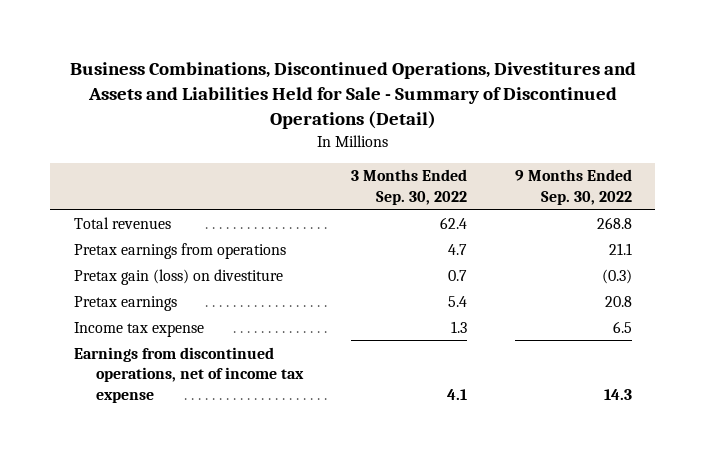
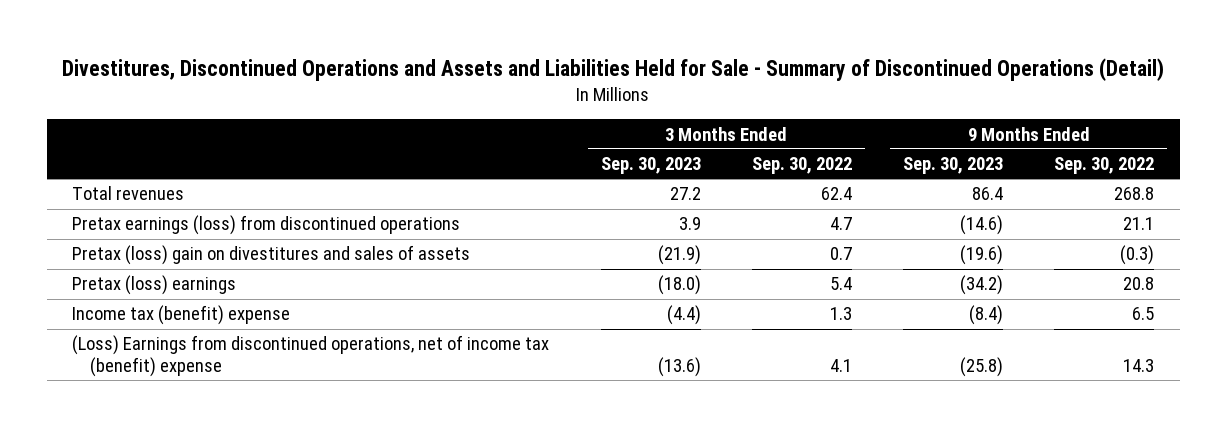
- Business Combinations, Discontinued Operations, Divestitures and Assets and Liabilities Held for Sale - Summary of Discontinued Operations (Detail)
+ Divestitures, Discontinued Operations and Assets and Liabilities Held for Sale - Summary of Discontinued Operations (Detail)
- | 3 Months Ended Sep. 30, 2022 | 9 Months Ended Sep. 30, 2022
+ | 3 Months Ended Sep. 30, 2023 | 3 Months Ended Sep. 30, 2022 | 9 Months Ended Sep. 30, 2023 | 9 Months Ended Sep. 30, 2022
- Pretax earnings from operations | 4.7 | 21.1
- Pretax gain (loss) on divestiture | 0.7 | (0.3)
- Pretax earnings | 5.4 | 20.8
- Income tax expense | 1.3 | 6.5
- Earnings from discontinued operations, net of income tax expense | 4.1 | 14.3
+ Pretax earnings (loss) from discontinued operations | 3.9 | 4.7 | (14.6) | 21.1
+ Pretax (loss) gain on divestitures and sales of assets | (21.9) | 0.7 | (19.6) | (0.3)
+ Pretax (loss) earnings | (18.0) | 5.4 | (34.2) | 20.8
+ Income tax (benefit) expense | (4.4) | 1.3 | (8.4) | 6.5
+ (Loss) Earnings from discontinued operations, net of income tax (benefit) expense | (13.6) | 4.1 | (25.8) | 14.3

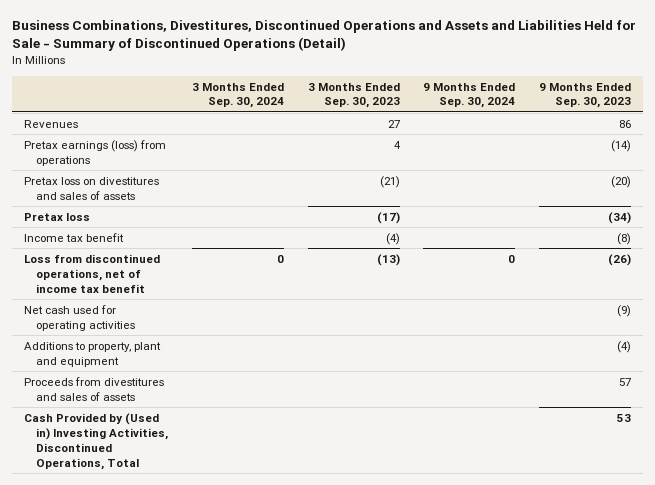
- Divestitures, Discontinued Operations and Assets and Liabilities Held for Sale - Summary of Discontinued Operations (Detail)
+ Business Combinations, Divestitures, Discontinued Operations and Assets and Liabilities Held for Sale - Summary of Discontinued Operations (Detail)
- | 3 Months Ended Sep. 30, 2023 | 3 Months Ended Sep. 30, 2022 | 9 Months Ended Sep. 30, 2023 | 9 Months Ended Sep. 30, 2022
+ | 3 Months Ended Sep. 30, 2024 | 3 Months Ended Sep. 30, 2023 | 9 Months Ended Sep. 30, 2024 | 9 Months Ended Sep. 30, 2023
- Total revenues | 27.2 | 62.4 | 86.4 | 268.8
- Pretax earnings (loss) from discontinued operations | 3.9 | 4.7 | (14.6) | 21.1
- Pretax (loss) gain on divestitures and sales of assets | (21.9) | 0.7 | (19.6) | (0.3)
- Pretax (loss) earnings | (18.0) | 5.4 | (34.2) | 20.8
- Income tax (benefit) expense | (4.4) | 1.3 | (8.4) | 6.5
- (Loss) Earnings from discontinued operations, net of income tax (benefit) expense | (13.6) | 4.1 | (25.8) | 14.3
+ Revenues | | 27 | | 86
+ Pretax earnings (loss) from operations | | 4 | | (14)
+ Pretax loss on divestitures and sales of assets | | (21) | | (20)
+ Pretax loss | | (17) | | (34)
+ Income tax benefit | | (4) | | (8)
+ Loss from discontinued operations, net of income tax benefit | 0 | (13) | 0 | (26)
+ Net cash used for operating activities | | | | (9)
+ Additions to property, plant and equipment | | | | (4)
+ Proceeds from divestitures and sales of assets | | | | 57
+ Cash Provided by (Used in) Investing Activities, Discontinued Operations, Total | | | | 53

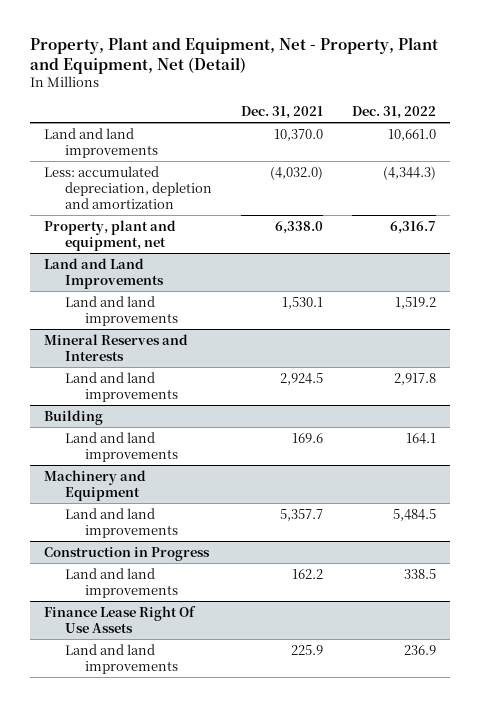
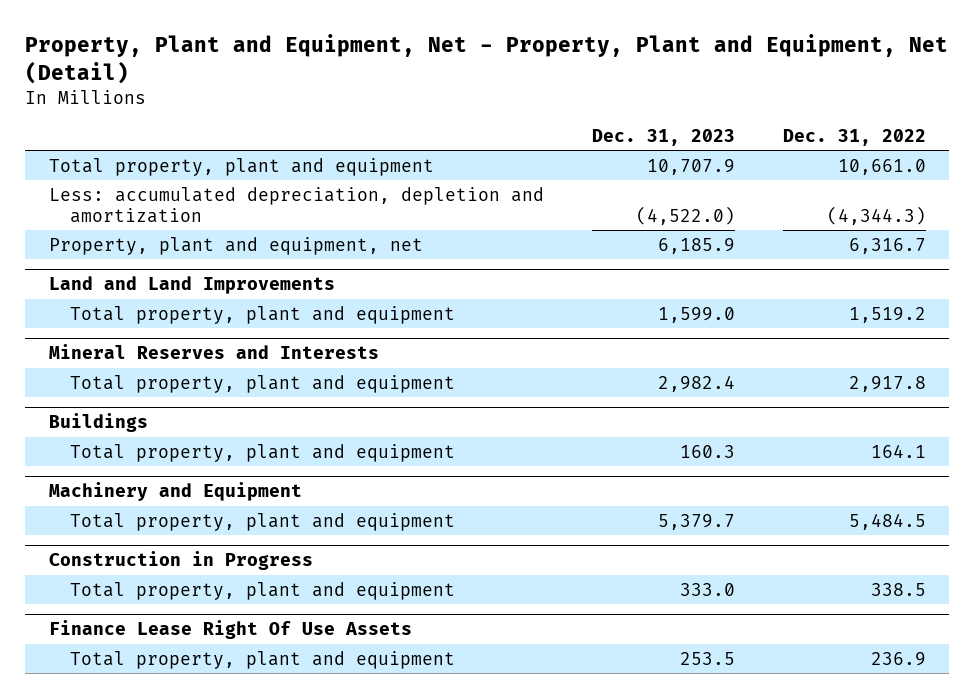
- | Dec. 31, 2021 | Dec. 31, 2022
+ | Dec. 31, 2023 | Dec. 31, 2022
- Land and land improvements | 10,370.0 | 10,661.0
+ Total property, plant and equipment | 10,707.9 | 10,661.0
@ Land and Land Improvements
- Land and land improvements | 1,530.1 | 1,519.2
+ Total property, plant and equipment | 1,599.0 | 1,519.2
@ Mineral Reserves and Interests
- Land and land improvements | 2,924.5 | 2,917.8
- Building
- Land and land improvements | 169.6 | 164.1
@ Mineral Reserves and Interests
+ Total property, plant and equipment | 2,982.4 | 2,917.8
+ Buildings
+ Total property, plant and equipment | 160.3 | 164.1
@ Machinery and Equipment
- Land and land improvements | 5,357.7 | 5,484.5
+ Total property, plant and equipment | 5,379.7 | 5,484.5
@ Construction in Progress
- Land and land improvements | 162.2 | 338.5
+ Total property, plant and equipment | 333.0 | 338.5
@ Finance Lease Right Of Use Assets
- Land and land improvements | 225.9 | 236.9
+ Total property, plant and equipment | 253.5 | 236.9

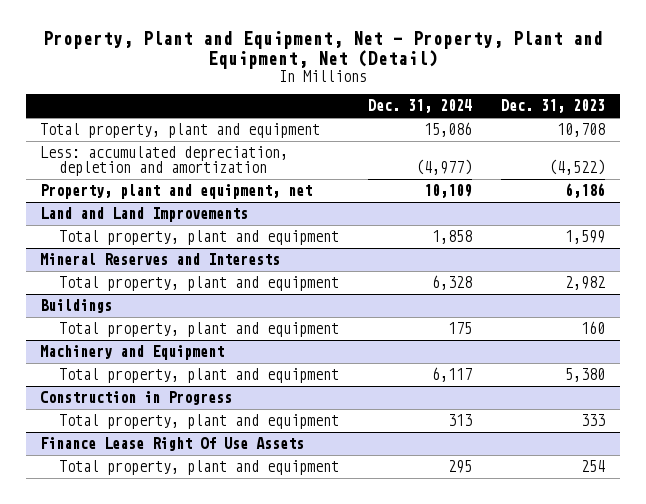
- | Dec. 31, 2023 | Dec. 31, 2022
+ | Dec. 31, 2024 | Dec. 31, 2023
- Total property, plant and equipment | 10,707.9 | 10,661.0
- Less: accumulated depreciation, depletion and amortization | (4,522.0) | (4,344.3)
- Property, plant and equipment, net | 6,185.9 | 6,316.7
+ Total property, plant and equipment | 15,086 | 10,708
+ Less: accumulated depreciation, depletion and amortization | (4,977) | (4,522)
+ Property, plant and equipment, net | 10,109 | 6,186
@ Land and Land Improvements
- Total property, plant and equipment | 1,599.0 | 1,519.2
+ Total property, plant and equipment | 1,858 | 1,599
@ Mineral Reserves and Interests
- Total property, plant and equipment | 2,982.4 | 2,917.8
+ Total property, plant and equipment | 6,328 | 2,982
@ Buildings
- Total property, plant and equipment | 160.3 | 164.1
+ Total property, plant and equipment | 175 | 160
@ Machinery and Equipment
- Total property, plant and equipment | 5,379.7 | 5,484.5
+ Total property, plant and equipment | 6,117 | 5,380
@ Construction in Progress
- Total property, plant and equipment | 333.0 | 338.5
+ Total property, plant and equipment | 313 | 333
@ Finance Lease Right Of Use Assets
- Total property, plant and equipment | 253.5 | 236.9
+ Total property, plant and equipment | 295 | 254

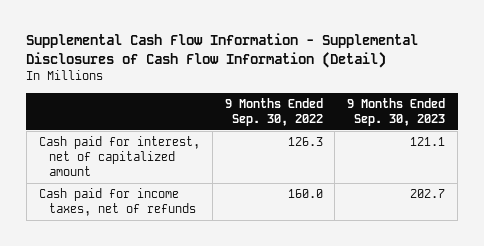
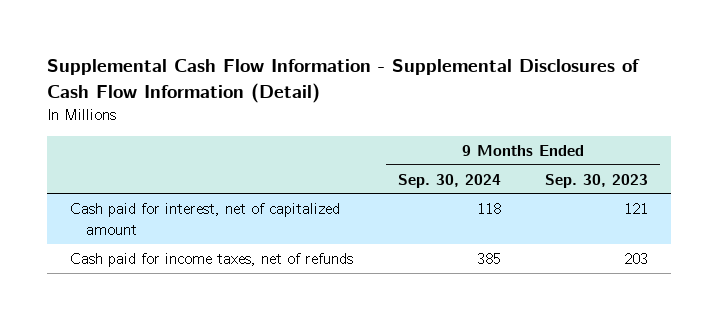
- | 9 Months Ended Sep. 30, 2022 | 9 Months Ended Sep. 30, 2023
+ | 9 Months Ended Sep. 30, 2024 | 9 Months Ended Sep. 30, 2023
- Cash paid for interest, net of capitalized amount | 126.3 | 121.1
- Cash paid for income taxes, net of refunds | 160.0 | 202.7
+ Cash paid for interest, net of capitalized amount | 118 | 121
+ Cash paid for income taxes, net of refunds | 385 | 203

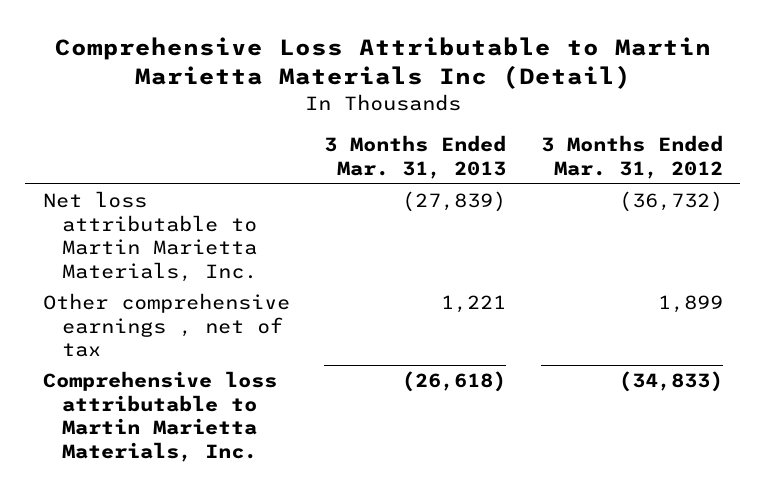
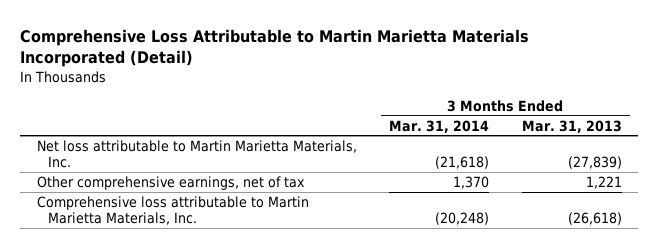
- Comprehensive Loss Attributable to Martin Marietta Materials Inc (Detail)
+ Comprehensive Loss Attributable to Martin Marietta Materials Incorporated (Detail)
- | 3 Months Ended Mar. 31, 2013 | 3 Months Ended Mar. 31, 2012
+ | 3 Months Ended Mar. 31, 2014 | 3 Months Ended Mar. 31, 2013
- Other comprehensive earnings , net of tax | 1,221 | 1,899
+ Other comprehensive earnings, net of tax | 1,370 | 1,221

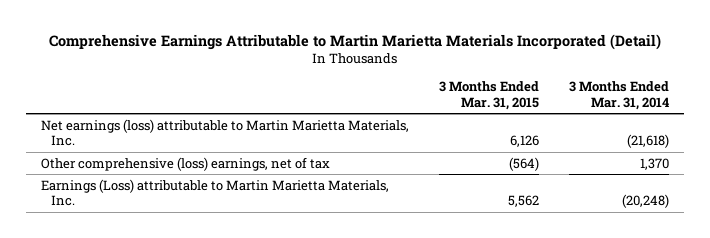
- Comprehensive Loss Attributable to Martin Marietta Materials Incorporated (Detail)
+ Comprehensive Earnings Attributable to Martin Marietta Materials Incorporated (Detail)
- | 3 Months Ended Mar. 31, 2014 | 3 Months Ended Mar. 31, 2013
+ | 3 Months Ended Mar. 31, 2015 | 3 Months Ended Mar. 31, 2014
- Net loss attributable to Martin Marietta Materials, Inc. | (21,618) | (27,839)
- Other comprehensive earnings, net of tax | 1,370 | 1,221
- Comprehensive loss attributable to Martin Marietta Materials, Inc. | (20,248) | (26,618)
+ Net earnings (loss) attributable to Martin Marietta Materials, Inc. | 6,126 | (21,618)
+ Other comprehensive (loss) earnings, net of tax | (564) | 1,370
+ Earnings (Loss) attributable to Martin Marietta Materials, Inc. | 5,562 | (20,248)

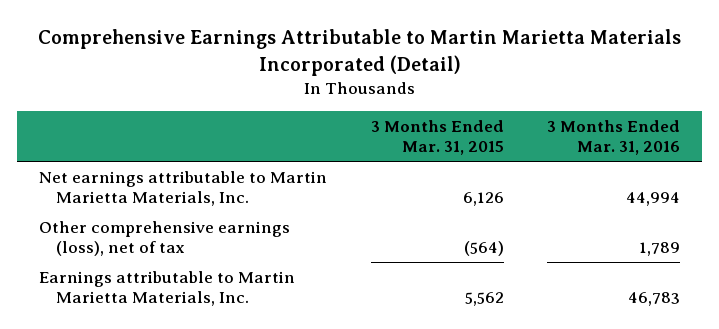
- | 3 Months Ended Mar. 31, 2015 | 3 Months Ended Mar. 31, 2014
+ | 3 Months Ended Mar. 31, 2015 | 3 Months Ended Mar. 31, 2016
- Net earnings (loss) attributable to Martin Marietta Materials, Inc. | 6,126 | (21,618)
- Other comprehensive (loss) earnings, net of tax | (564) | 1,370
- Earnings (Loss) attributable to Martin Marietta Materials, Inc. | 5,562 | (20,248)
+ Net earnings attributable to Martin Marietta Materials, Inc. | 6,126 | 44,994
+ Other comprehensive earnings (loss), net of tax | (564) | 1,789
+ Earnings attributable to Martin Marietta Materials, Inc. | 5,562 | 46,783

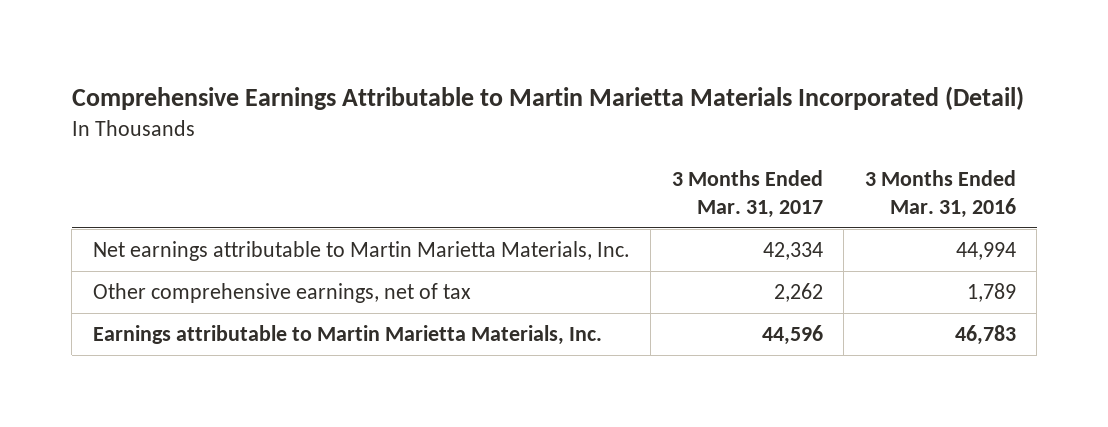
- | 3 Months Ended Mar. 31, 2015 | 3 Months Ended Mar. 31, 2016
+ | 3 Months Ended Mar. 31, 2017 | 3 Months Ended Mar. 31, 2016
- Other comprehensive earnings (loss), net of tax | (564) | 1,789
+ Other comprehensive earnings, net of tax | 2,262 | 1,789

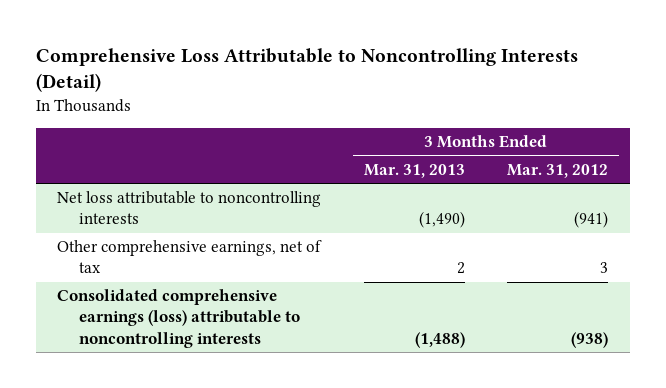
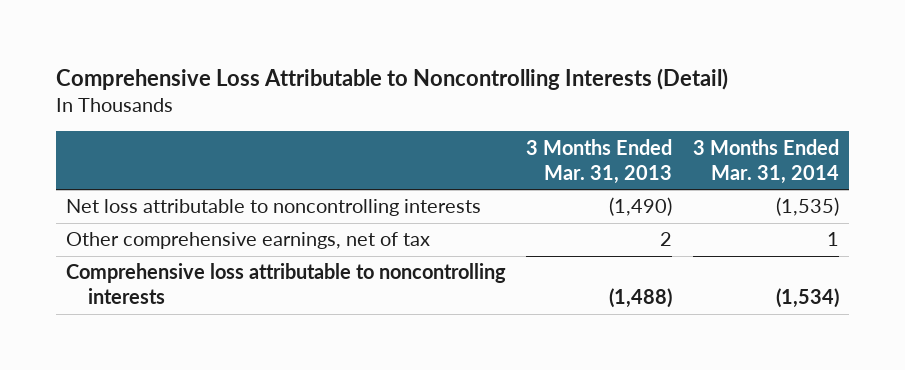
- | 3 Months Ended Mar. 31, 2013 | 3 Months Ended Mar. 31, 2012
+ | 3 Months Ended Mar. 31, 2013 | 3 Months Ended Mar. 31, 2014
- Consolidated comprehensive earnings (loss) attributable to noncontrolling interests | (1,488) | (938)
+ Comprehensive loss attributable to noncontrolling interests | (1,488) | (1,534)

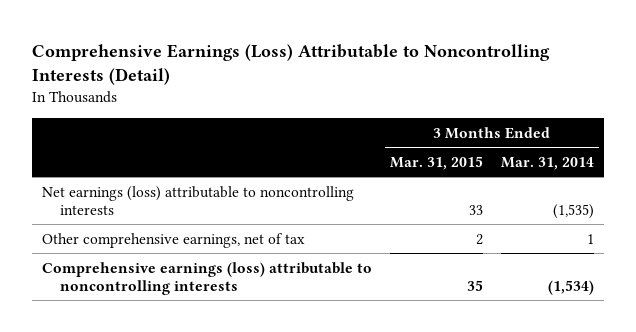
- Comprehensive Loss Attributable to Noncontrolling Interests (Detail)
+ Comprehensive Earnings (Loss) Attributable to Noncontrolling Interests (Detail)
- | 3 Months Ended Mar. 31, 2013 | 3 Months Ended Mar. 31, 2014
+ | 3 Months Ended Mar. 31, 2015 | 3 Months Ended Mar. 31, 2014
- Net loss attributable to noncontrolling interests | (1,490) | (1,535)
+ Net earnings (loss) attributable to noncontrolling interests | 33 | (1,535)
- Comprehensive loss attributable to noncontrolling interests | (1,488) | (1,534)
+ Comprehensive earnings (loss) attributable to noncontrolling interests | 35 | (1,534)

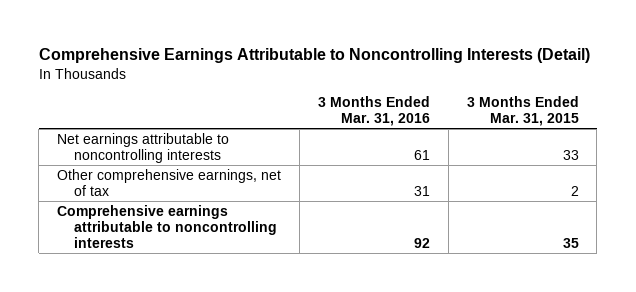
- Comprehensive Earnings (Loss) Attributable to Noncontrolling Interests (Detail)
+ Comprehensive Earnings Attributable to Noncontrolling Interests (Detail)
- | 3 Months Ended Mar. 31, 2015 | 3 Months Ended Mar. 31, 2014
+ | 3 Months Ended Mar. 31, 2016 | 3 Months Ended Mar. 31, 2015
- Net earnings (loss) attributable to noncontrolling interests | 33 | (1,535)
+ Net earnings attributable to noncontrolling interests | 61 | 33
- Comprehensive earnings (loss) attributable to noncontrolling interests | 35 | (1,534)
+ Comprehensive earnings attributable to noncontrolling interests | 92 | 35

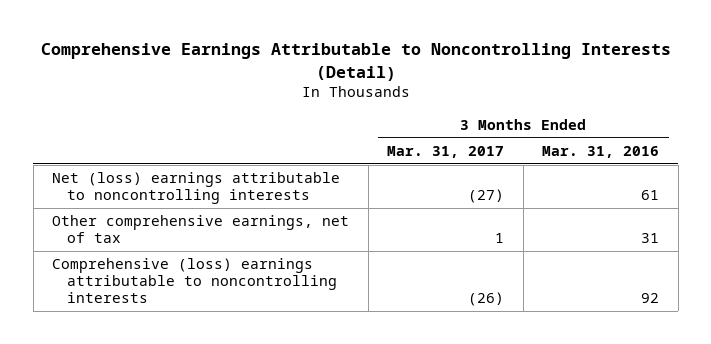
- | 3 Months Ended Mar. 31, 2016 | 3 Months Ended Mar. 31, 2015
+ | 3 Months Ended Mar. 31, 2017 | 3 Months Ended Mar. 31, 2016
- Net earnings attributable to noncontrolling interests | 61 | 33
+ Net (loss) earnings attributable to noncontrolling interests | (27) | 61
- Comprehensive earnings attributable to noncontrolling interests | 92 | 35
+ Comprehensive (loss) earnings attributable to noncontrolling interests | (26) | 92

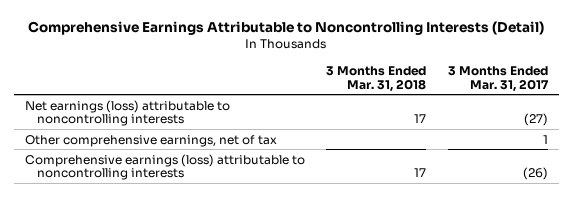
- | 3 Months Ended Mar. 31, 2017 | 3 Months Ended Mar. 31, 2016
+ | 3 Months Ended Mar. 31, 2018 | 3 Months Ended Mar. 31, 2017
- Net (loss) earnings attributable to noncontrolling interests | (27) | 61
+ Net earnings (loss) attributable to noncontrolling interests | 17 | (27)
- Comprehensive (loss) earnings attributable to noncontrolling interests | (26) | 92
+ Comprehensive earnings (loss) attributable to noncontrolling interests | 17 | (26)

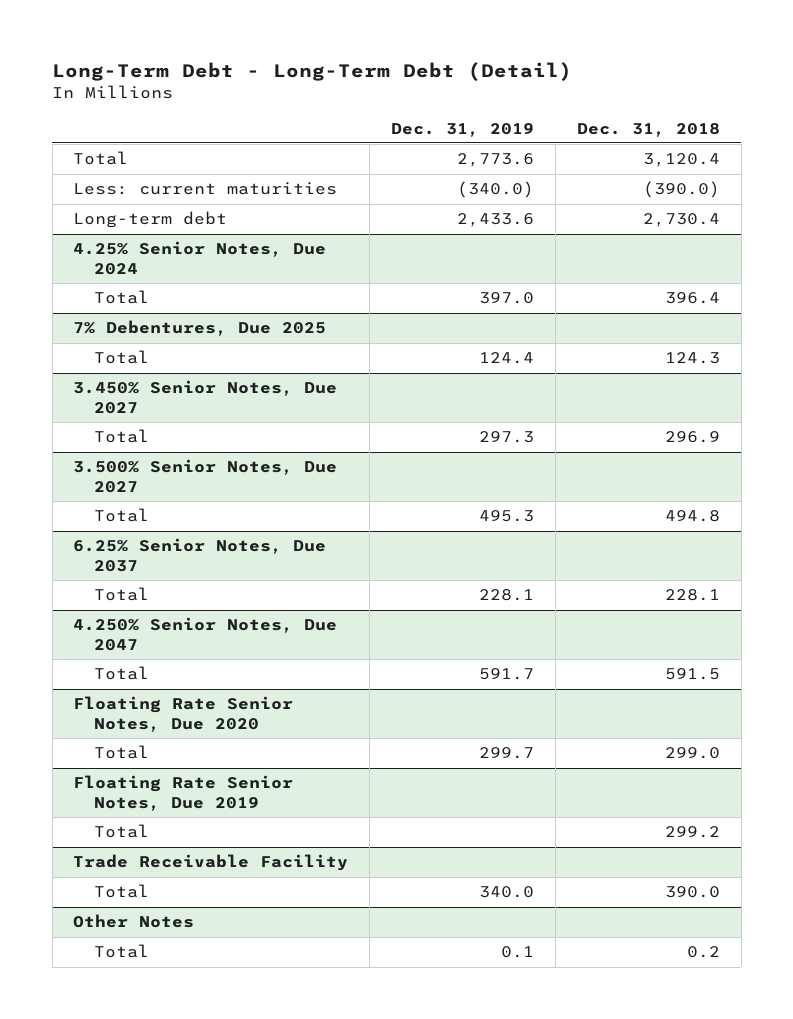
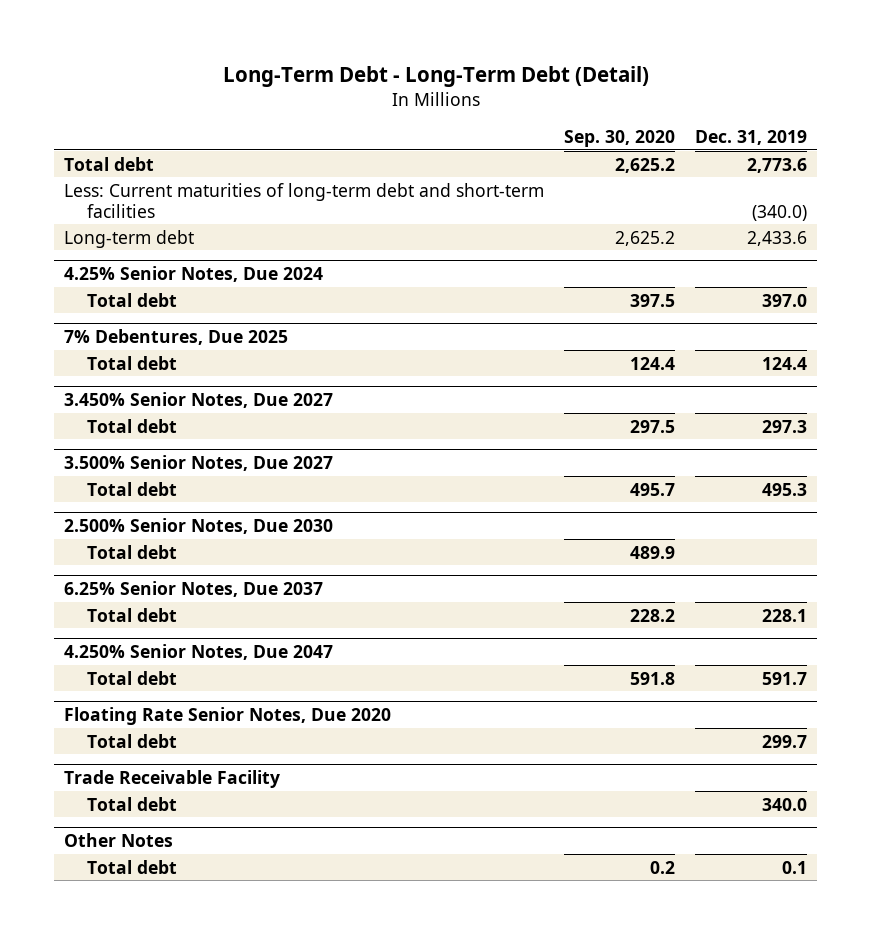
- | Dec. 31, 2019 | Dec. 31, 2018
+ | Sep. 30, 2020 | Dec. 31, 2019
- Total | 2,773.6 | 3,120.4
- Less: current maturities | (340.0) | (390.0)
+ Total debt | 2,625.2 | 2,773.6
+ Less: Current maturities of long-term debt and short-term facilities | | (340.0)
@ 4.25% Senior Notes, Due 2024
- Total | 397.0 | 396.4
+ Total debt | 397.5 | 397.0
@ 7% Debentures, Due 2025
- Total | 124.4 | 124.3
+ Total debt | 124.4 | 124.4
@ 3.450% Senior Notes, Due 2027
- Total | 297.3 | 296.9
+ Total debt | 297.5 | 297.3
@ 3.500% Senior Notes, Due 2027
- Total | 495.3 | 494.8
+ Total debt | 495.7 | 495.3
+ 2.500% Senior Notes, Due 2030
+ Total debt | 489.9 |
@ 6.25% Senior Notes, Due 2037
- Total | 228.1 | 228.1
+ Total debt | 228.2 | 228.1
@ 4.250% Senior Notes, Due 2047
- Total | 591.7 | 591.5
+ Total debt | 591.8 | 591.7
@ Floating Rate Senior Notes, Due 2020
- Total | 299.7 | 299.0
- Floating Rate Senior Notes, Due 2019
- Total | | 299.2
@ Floating Rate Senior Notes, Due 2020
+ Total debt | | 299.7
@ Trade Receivable Facility
- Total | 340.0 | 390.0
+ Total debt | | 340.0
@ Other Notes
- Total | 0.1 | 0.2
+ Total debt | 0.2 | 0.1

